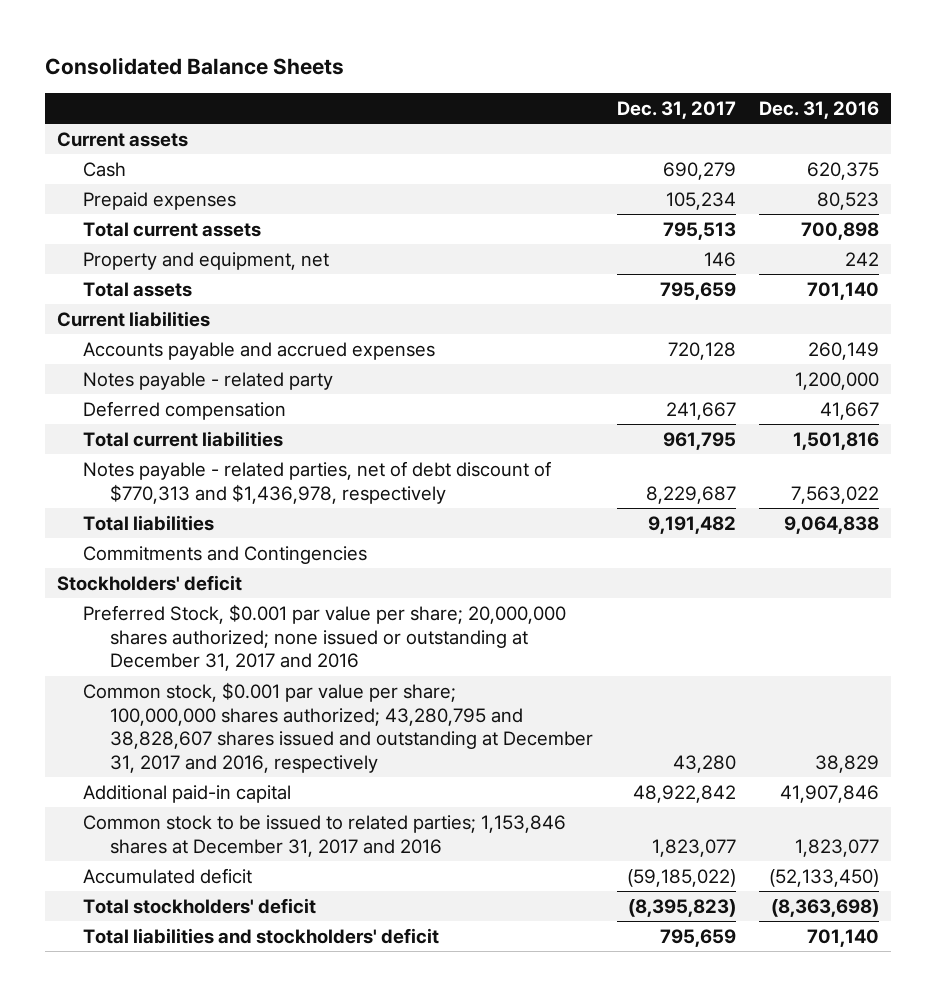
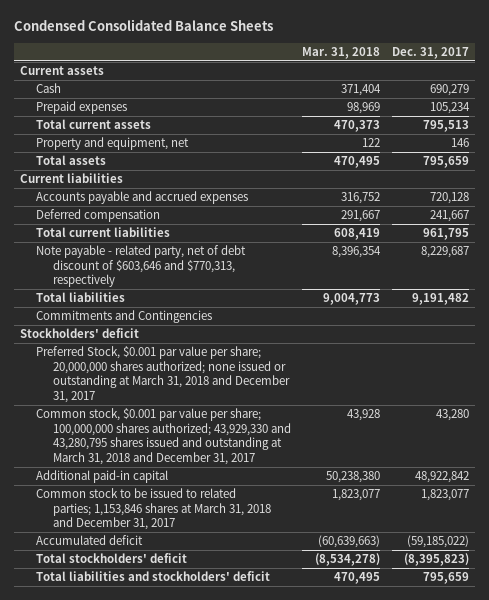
- Consolidated Balance Sheets
+ Condensed Consolidated Balance Sheets
- | Dec. 31, 2017 | Dec. 31, 2016
+ | Mar. 31, 2018 | Dec. 31, 2017
- Notes payable - related party | | 1,200,000
- Notes payable - related parties, net of debt discount of $770,313 and $1,436,978, respectively | 8,229,687 | 7,563,022
+ Note payable - related party, net of debt discount of $603,646 and $770,313, respectively | 8,396,354 | 8,229,687
- Preferred Stock, $0.001 par value per share; 20,000,000 shares authorized; none issued or outstanding at December 31, 2017 and 2016
- Common stock, $0.001 par value per share; 100,000,000 shares authorized; 43,280,795 and 38,828,607 shares issued and outstanding at December 31, 2017 and 2016, respectively | 43,280 | 38,829
+ Preferred Stock, $0.001 par value per share; 20,000,000 shares authorized; none issued or outstanding at March 31, 2018 and December 31, 2017
+ Common stock, $0.001 par value per share; 100,000,000 shares authorized; 43,929,330 and 43,280,795 shares issued and outstanding at March 31, 2018 and December 31, 2017 | 43,928 | 43,280
- Common stock to be issued to related parties; 1,153,846 shares at December 31, 2017 and 2016 | 1,823,077 | 1,823,077
+ Common stock to be issued to related parties; 1,153,846 shares at March 31, 2018 and December 31, 2017 | 1,823,077 | 1,823,077

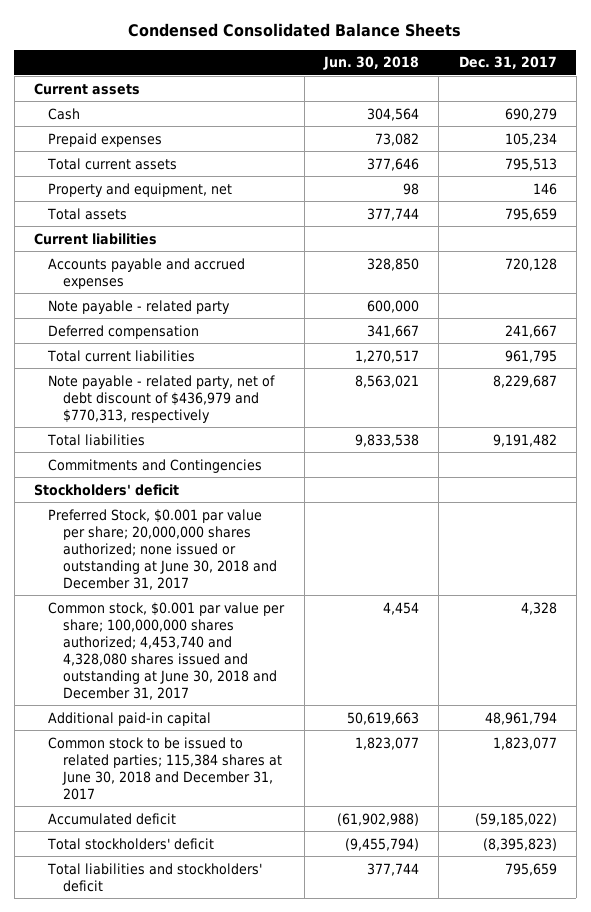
- | Mar. 31, 2018 | Dec. 31, 2017
+ | Jun. 30, 2018 | Dec. 31, 2017
+ Note payable - related party | 600,000 |
- Note payable - related party, net of debt discount of $603,646 and $770,313, respectively | 8,396,354 | 8,229,687
+ Note payable - related party, net of debt discount of $436,979 and $770,313, respectively | 8,563,021 | 8,229,687
- Preferred Stock, $0.001 par value per share; 20,000,000 shares authorized; none issued or outstanding at March 31, 2018 and December 31, 2017
- Common stock, $0.001 par value per share; 100,000,000 shares authorized; 43,929,330 and 43,280,795 shares issued and outstanding at March 31, 2018 and December 31, 2017 | 43,928 | 43,280
- Additional paid-in capital | 50,238,380 | 48,922,842
- Common stock to be issued to related parties; 1,153,846 shares at March 31, 2018 and December 31, 2017 | 1,823,077 | 1,823,077
+ Preferred Stock, $0.001 par value per share; 20,000,000 shares authorized; none issued or outstanding at June 30, 2018 and December 31, 2017
+ Common stock, $0.001 par value per share; 100,000,000 shares authorized; 4,453,740 and 4,328,080 shares issued and outstanding at June 30, 2018 and December 31, 2017 | 4,454 | 4,328
+ Additional paid-in capital | 50,619,663 | 48,961,794
+ Common stock to be issued to related parties; 115,384 shares at June 30, 2018 and December 31, 2017 | 1,823,077 | 1,823,077

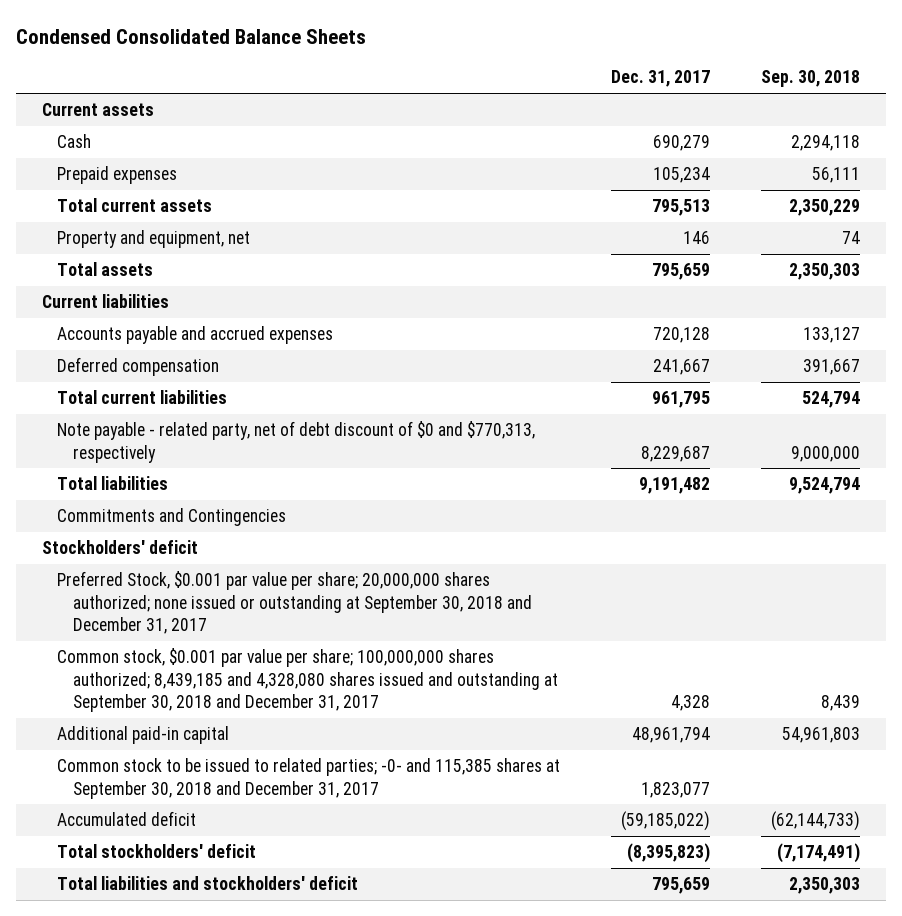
- | Jun. 30, 2018 | Dec. 31, 2017
+ | Dec. 31, 2017 | Sep. 30, 2018
- Note payable - related party | 600,000 |
- Note payable - related party, net of debt discount of $436,979 and $770,313, respectively | 8,563,021 | 8,229,687
+ Note payable - related party, net of debt discount of $0 and $770,313, respectively | 8,229,687 | 9,000,000
- Preferred Stock, $0.001 par value per share; 20,000,000 shares authorized; none issued or outstanding at June 30, 2018 and December 31, 2017
- Common stock, $0.001 par value per share; 100,000,000 shares authorized; 4,453,740 and 4,328,080 shares issued and outstanding at June 30, 2018 and December 31, 2017 | 4,454 | 4,328
+ Preferred Stock, $0.001 par value per share; 20,000,000 shares authorized; none issued or outstanding at September 30, 2018 and December 31, 2017
+ Common stock, $0.001 par value per share; 100,000,000 shares authorized; 8,439,185 and 4,328,080 shares issued and outstanding at September 30, 2018 and December 31, 2017 | 4,328 | 8,439
- Common stock to be issued to related parties; 115,384 shares at June 30, 2018 and December 31, 2017 | 1,823,077 | 1,823,077
+ Common stock to be issued to related parties; -0- and 115,385 shares at September 30, 2018 and December 31, 2017 | 1,823,077 |

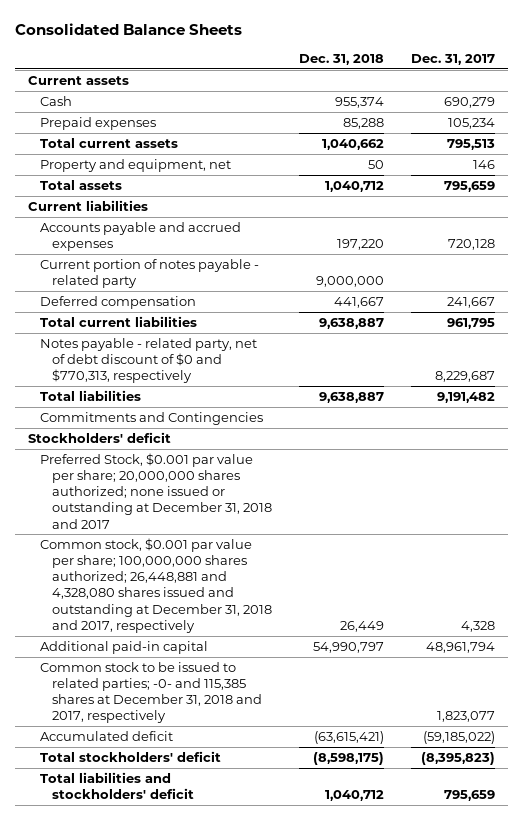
- Condensed Consolidated Balance Sheets
+ Consolidated Balance Sheets
- | Dec. 31, 2017 | Sep. 30, 2018
+ | Dec. 31, 2018 | Dec. 31, 2017
+ Current portion of notes payable - related party | 9,000,000 |
- Note payable - related party, net of debt discount of $0 and $770,313, respectively | 8,229,687 | 9,000,000
+ Notes payable - related party, net of debt discount of $0 and $770,313, respectively | | 8,229,687
- Preferred Stock, $0.001 par value per share; 20,000,000 shares authorized; none issued or outstanding at September 30, 2018 and December 31, 2017
- Common stock, $0.001 par value per share; 100,000,000 shares authorized; 8,439,185 and 4,328,080 shares issued and outstanding at September 30, 2018 and December 31, 2017 | 4,328 | 8,439
+ Preferred Stock, $0.001 par value per share; 20,000,000 shares authorized; none issued or outstanding at December 31, 2018 and 2017
+ Common stock, $0.001 par value per share; 100,000,000 shares authorized; 26,448,881 and 4,328,080 shares issued and outstanding at December 31, 2018 and 2017, respectively | 26,449 | 4,328
- Common stock to be issued to related parties; -0- and 115,385 shares at September 30, 2018 and December 31, 2017 | 1,823,077 |
+ Common stock to be issued to related parties; -0- and 115,385 shares at December 31, 2018 and 2017, respectively | | 1,823,077

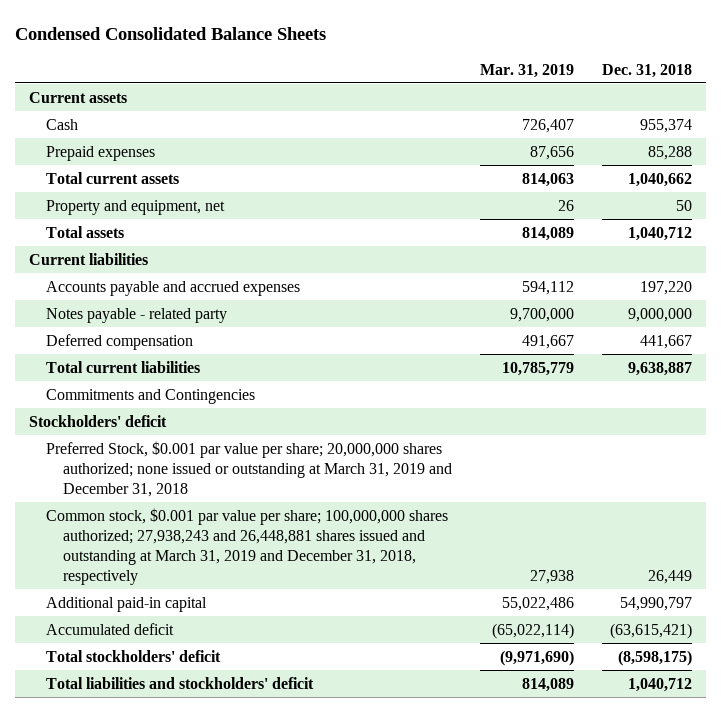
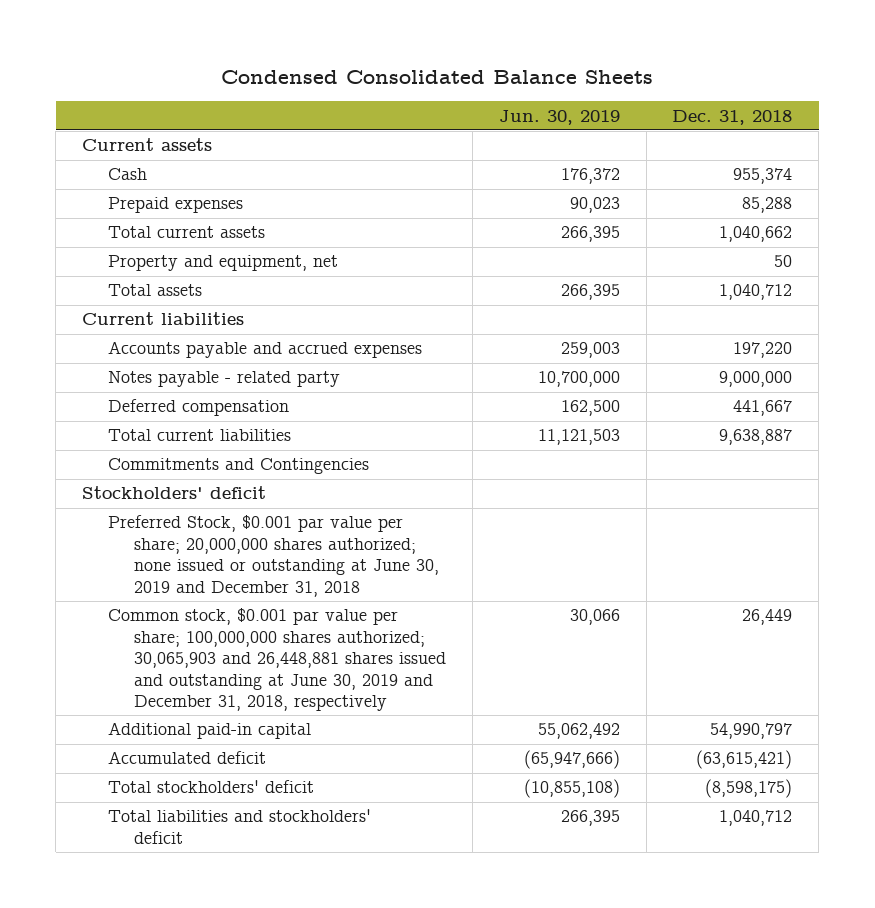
- | Mar. 31, 2019 | Dec. 31, 2018
+ | Jun. 30, 2019 | Dec. 31, 2018
- Preferred Stock, $0.001 par value per share; 20,000,000 shares authorized; none issued or outstanding at March 31, 2019 and December 31, 2018
- Common stock, $0.001 par value per share; 100,000,000 shares authorized; 27,938,243 and 26,448,881 shares issued and outstanding at March 31, 2019 and December 31, 2018, respectively | 27,938 | 26,449
+ Preferred Stock, $0.001 par value per share; 20,000,000 shares authorized; none issued or outstanding at June 30, 2019 and December 31, 2018
+ Common stock, $0.001 par value per share; 100,000,000 shares authorized; 30,065,903 and 26,448,881 shares issued and outstanding at June 30, 2019 and December 31, 2018, respectively | 30,066 | 26,449

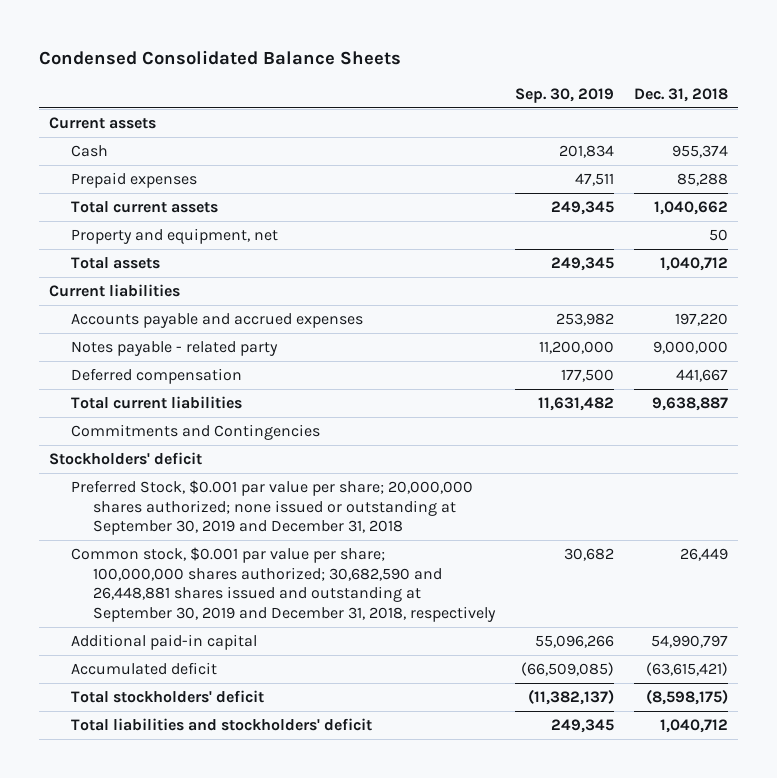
- | Jun. 30, 2019 | Dec. 31, 2018
+ | Sep. 30, 2019 | Dec. 31, 2018
- Preferred Stock, $0.001 par value per share; 20,000,000 shares authorized; none issued or outstanding at June 30, 2019 and December 31, 2018
- Common stock, $0.001 par value per share; 100,000,000 shares authorized; 30,065,903 and 26,448,881 shares issued and outstanding at June 30, 2019 and December 31, 2018, respectively | 30,066 | 26,449
+ Preferred Stock, $0.001 par value per share; 20,000,000 shares authorized; none issued or outstanding at September 30, 2019 and December 31, 2018
+ Common stock, $0.001 par value per share; 100,000,000 shares authorized; 30,682,590 and 26,448,881 shares issued and outstanding at September 30, 2019 and December 31, 2018, respectively | 30,682 | 26,449

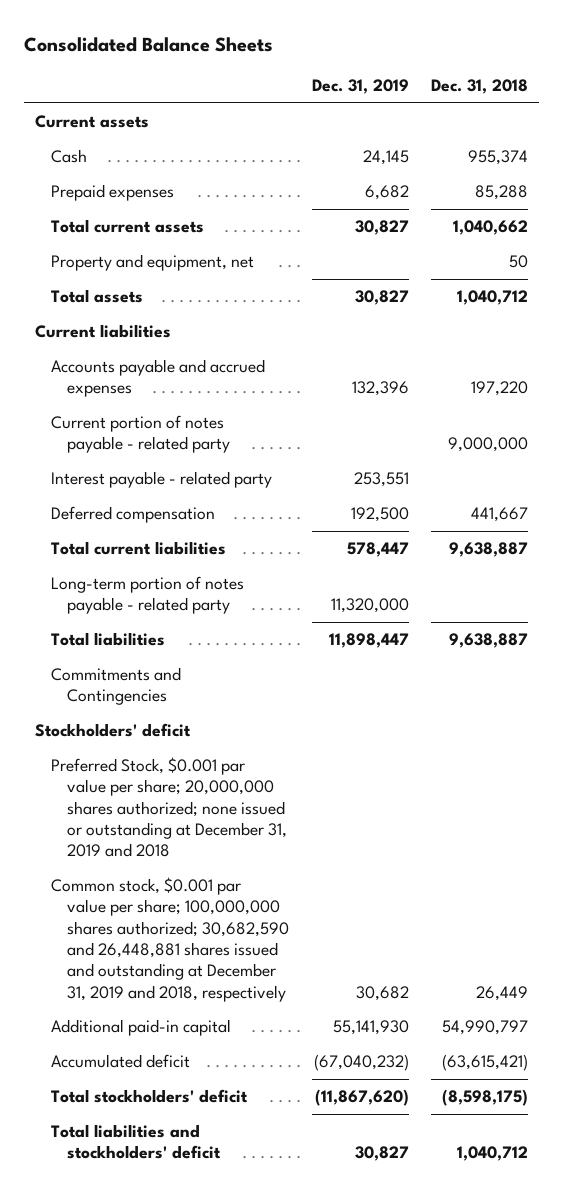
- Condensed Consolidated Balance Sheets
+ Consolidated Balance Sheets
- | Sep. 30, 2019 | Dec. 31, 2018
+ | Dec. 31, 2019 | Dec. 31, 2018
- Notes payable - related party | 11,200,000 | 9,000,000
+ Current portion of notes payable - related party | | 9,000,000
+ Interest payable - related party | 253,551 |
+ Long-term portion of notes payable - related party | 11,320,000 |
+ Total liabilities | 11,898,447 | 9,638,887
- Preferred Stock, $0.001 par value per share; 20,000,000 shares authorized; none issued or outstanding at September 30, 2019 and December 31, 2018
- Common stock, $0.001 par value per share; 100,000,000 shares authorized; 30,682,590 and 26,448,881 shares issued and outstanding at September 30, 2019 and December 31, 2018, respectively | 30,682 | 26,449
+ Preferred Stock, $0.001 par value per share; 20,000,000 shares authorized; none issued or outstanding at December 31, 2019 and 2018
+ Common stock, $0.001 par value per share; 100,000,000 shares authorized; 30,682,590 and 26,448,881 shares issued and outstanding at December 31, 2019 and 2018, respectively | 30,682 | 26,449

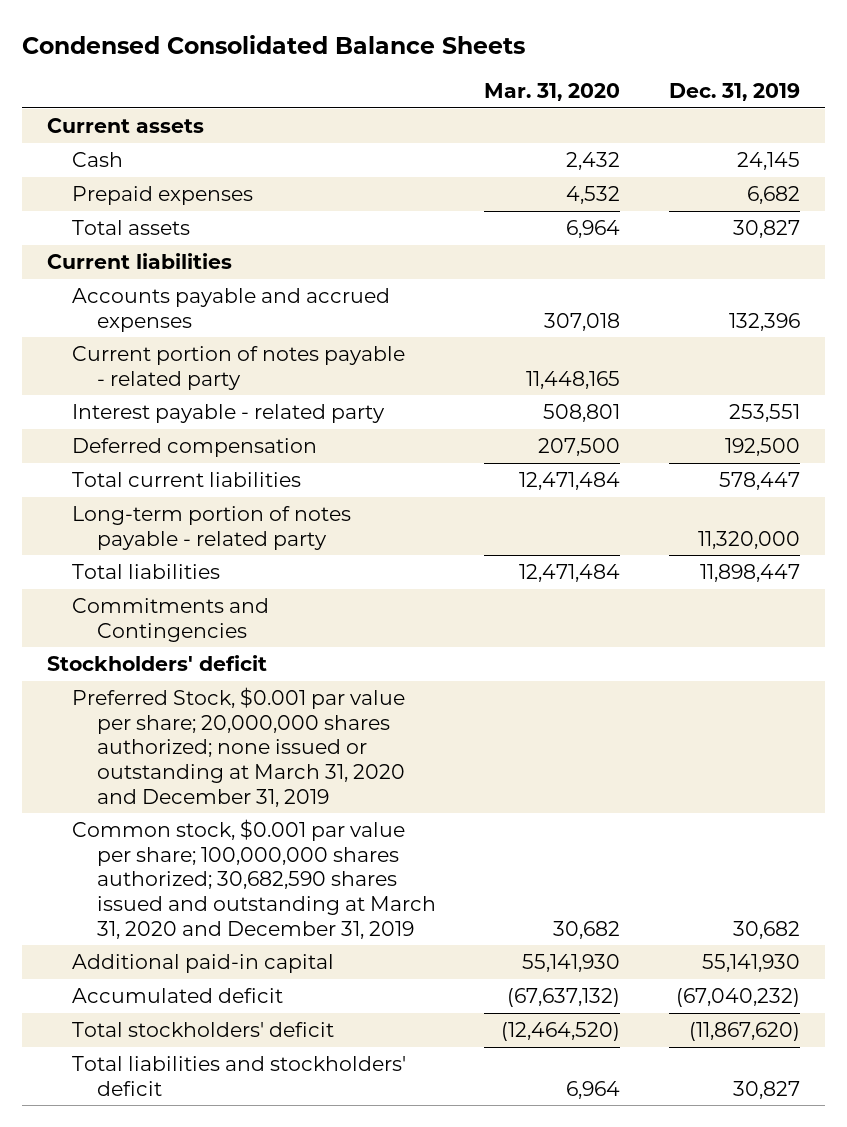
- Consolidated Balance Sheets
+ Condensed Consolidated Balance Sheets
- | Dec. 31, 2019 | Dec. 31, 2018
+ | Mar. 31, 2020 | Dec. 31, 2019
- Total current assets | 30,827 | 1,040,662
- Property and equipment, net | | 50
- Preferred Stock, $0.001 par value per share; 20,000,000 shares authorized; none issued or outstanding at December 31, 2019 and 2018
- Common stock, $0.001 par value per share; 100,000,000 shares authorized; 30,682,590 and 26,448,881 shares issued and outstanding at December 31, 2019 and 2018, respectively | 30,682 | 26,449
+ Preferred Stock, $0.001 par value per share; 20,000,000 shares authorized; none issued or outstanding at March 31, 2020 and December 31, 2019
+ Common stock, $0.001 par value per share; 100,000,000 shares authorized; 30,682,590 shares issued and outstanding at March 31, 2020 and December 31, 2019 | 30,682 | 30,682

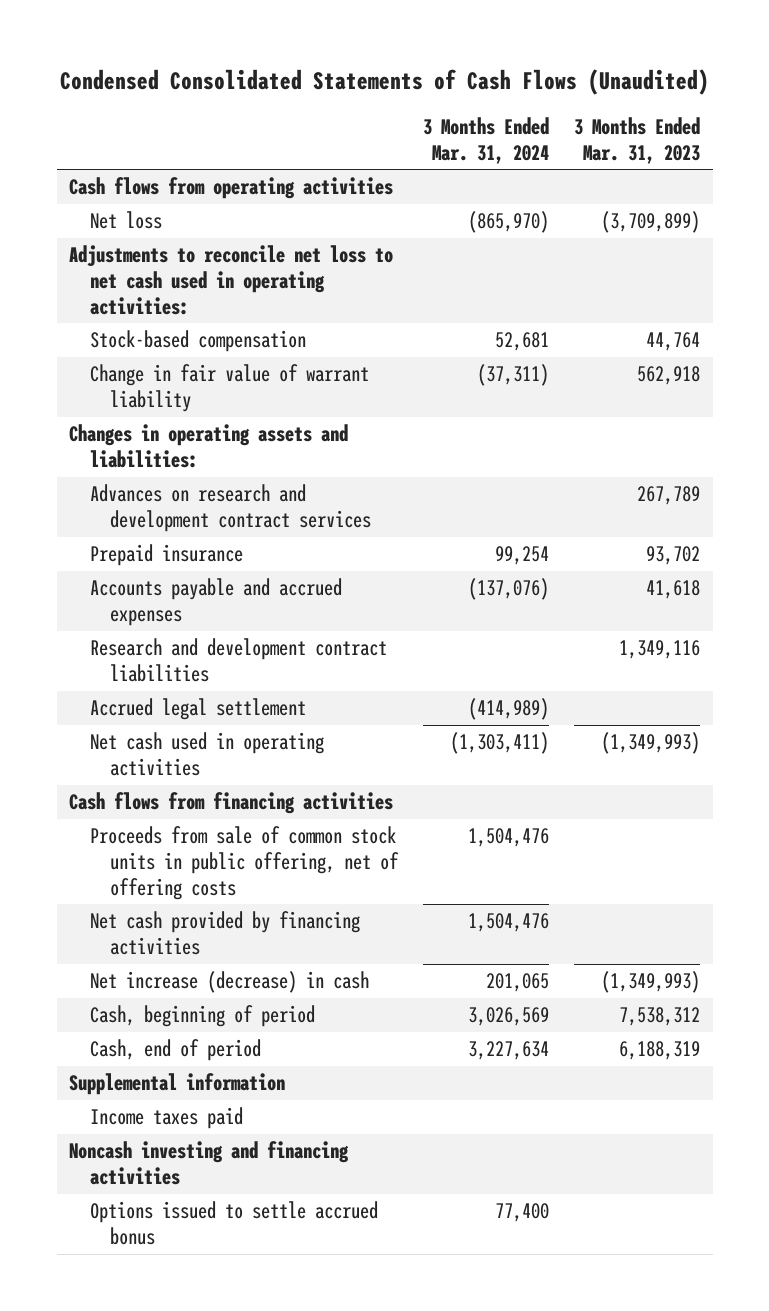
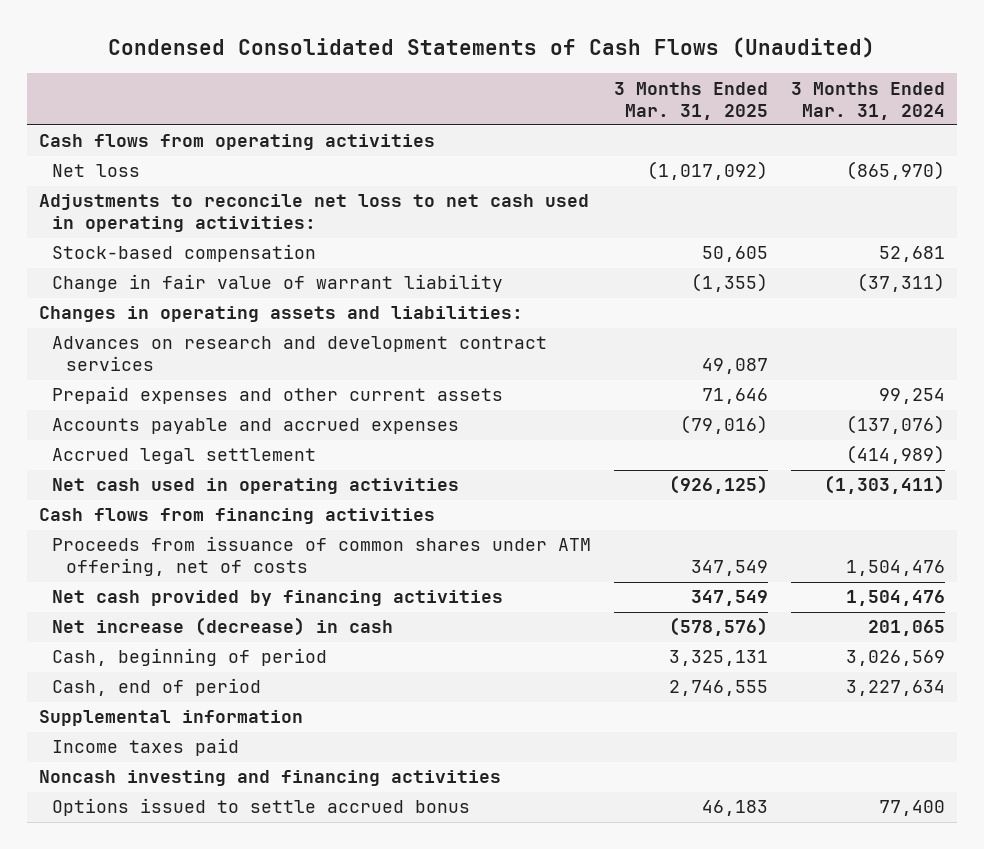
- | 3 Months Ended Mar. 31, 2024 | 3 Months Ended Mar. 31, 2023
+ | 3 Months Ended Mar. 31, 2025 | 3 Months Ended Mar. 31, 2024
- Prepaid insurance | 99,254 | 93,702
+ Prepaid expenses and other current assets | 71,646 | 99,254
- Research and development contract liabilities | | 1,349,116
- Proceeds from sale of common stock units in public offering, net of offering costs | 1,504,476 |
+ Proceeds from issuance of common shares under ATM offering, net of costs | 347,549 | 1,504,476

